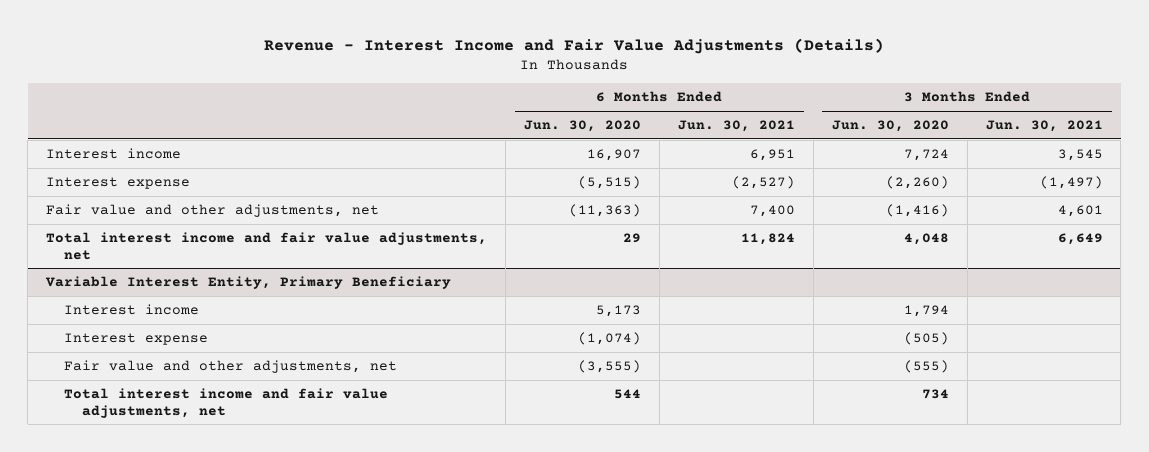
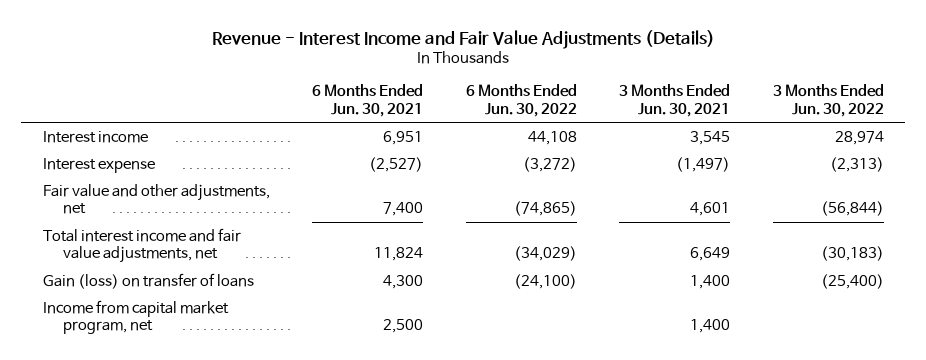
- | 6 Months Ended Jun. 30, 2020 | 6 Months Ended Jun. 30, 2021 | 3 Months Ended Jun. 30, 2020 | 3 Months Ended Jun. 30, 2021
+ | 6 Months Ended Jun. 30, 2021 | 6 Months Ended Jun. 30, 2022 | 3 Months Ended Jun. 30, 2021 | 3 Months Ended Jun. 30, 2022
- Variable Interest Entity, Primary Beneficiary
- Interest income | 5,173 | | 1,794 |
- Interest expense | (1,074) | | (505) |
- Fair value and other adjustments, net | (3,555) | | (555) |
- Total interest income and fair value adjustments, net | 544 | | 734 |
+ Gain (loss) on transfer of loans | 4,300 | (24,100) | 1,400 | (25,400)
+ Income from capital market program, net | 2,500 | | 1,400 |

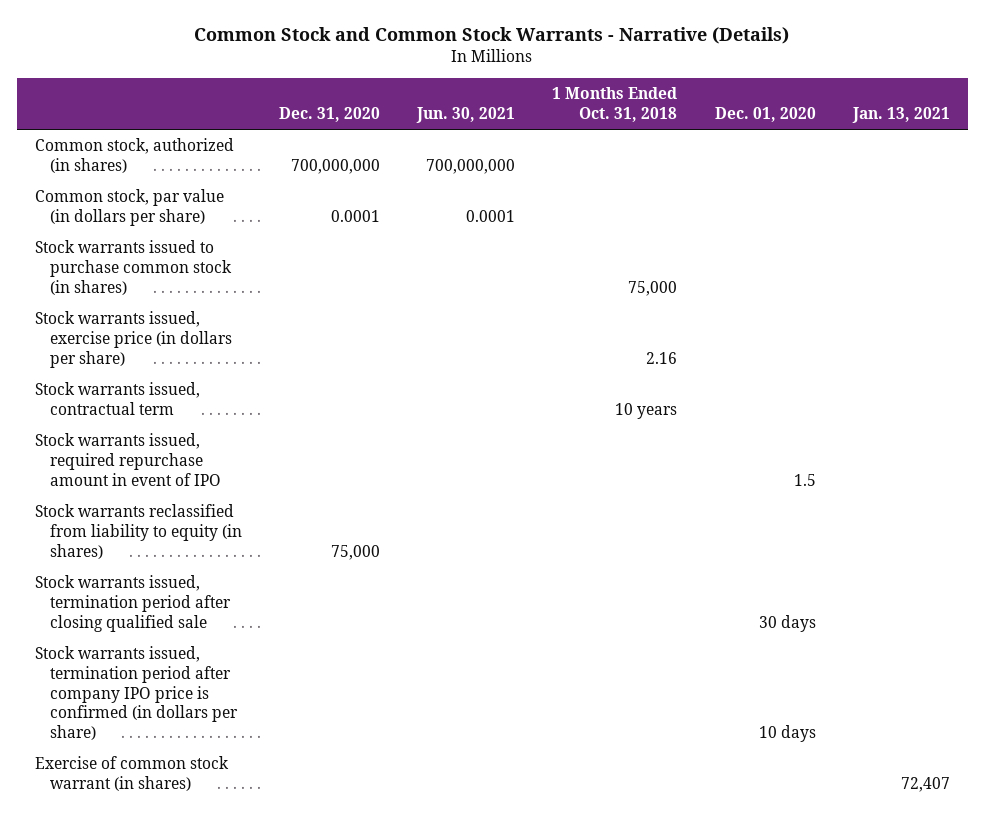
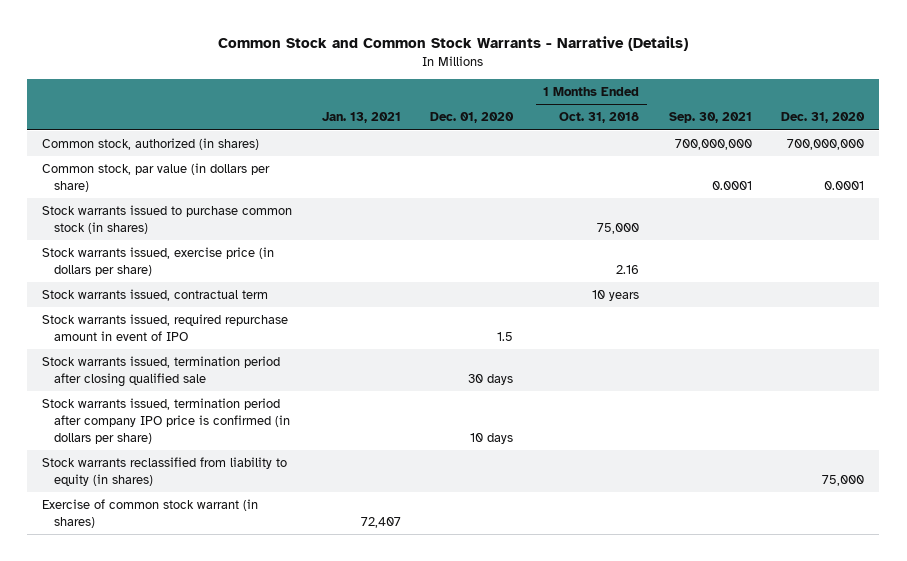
- | Dec. 31, 2020 | Jun. 30, 2021 | 1 Months Ended Oct. 31, 2018 | Dec. 01, 2020 | Jan. 13, 2021
+ | Jan. 13, 2021 | Dec. 01, 2020 | 1 Months Ended Oct. 31, 2018 | Sep. 30, 2021 | Dec. 31, 2020
moved down: Stock warrants reclassified from liability to equity (in shares) | | | | | 75,000

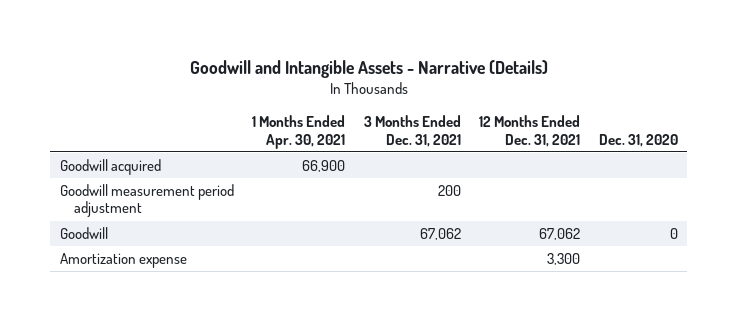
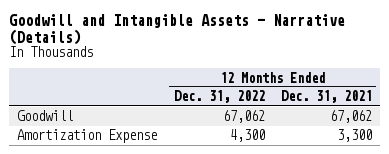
- | 1 Months Ended Apr. 30, 2021 | 3 Months Ended Dec. 31, 2021 | 12 Months Ended Dec. 31, 2021 | Dec. 31, 2020
+ | 12 Months Ended Dec. 31, 2022 | 12 Months Ended Dec. 31, 2021
- Goodwill acquired | 66,900 | | |
- Goodwill measurement period adjustment | | 200 | |
- Amortization expense | | | 3,300 |
+ Amortization Expense | 4,300 | 3,300

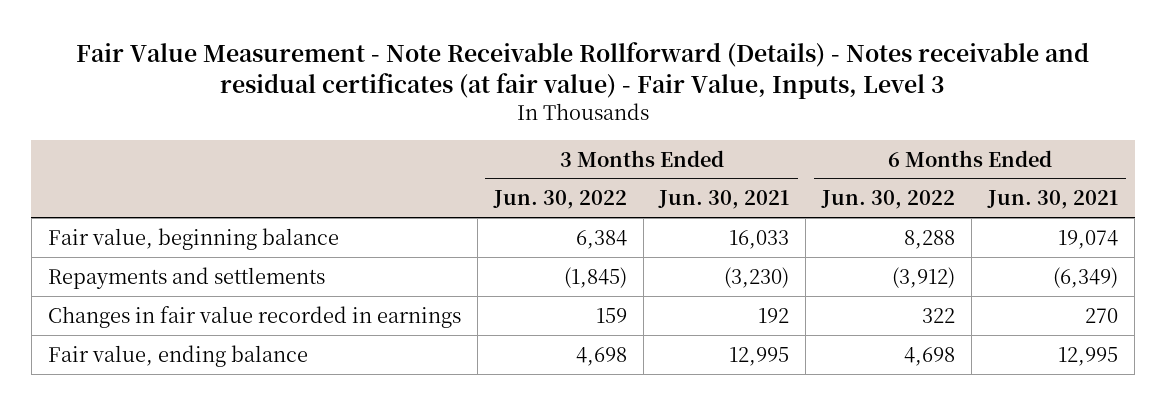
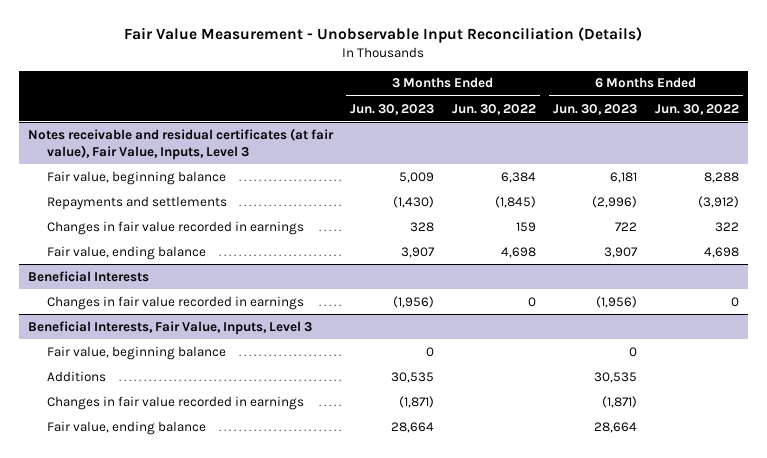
- Fair Value Measurement - Note Receivable Rollforward (Details) - Notes receivable and residual certificates (at fair value) - Fair Value, Inputs, Level 3
+ Fair Value Measurement - Unobservable Input Reconciliation (Details)
- | 3 Months Ended Jun. 30, 2022 | 3 Months Ended Jun. 30, 2021 | 6 Months Ended Jun. 30, 2022 | 6 Months Ended Jun. 30, 2021
+ | 3 Months Ended Jun. 30, 2023 | 3 Months Ended Jun. 30, 2022 | 6 Months Ended Jun. 30, 2023 | 6 Months Ended Jun. 30, 2022
+ Notes receivable and residual certificates (at fair value), Fair Value, Inputs, Level 3
+ Beneficial Interests
+ Changes in fair value recorded in earnings | (1,956) | 0 | (1,956) | 0
+ Beneficial Interests, Fair Value, Inputs, Level 3
+ Fair value, beginning balance | 0 | | 0 |
+ Additions | 30,535 | | 30,535 |
+ Changes in fair value recorded in earnings | (1,871) | | (1,871) |
+ Fair value, ending balance | 28,664 | | 28,664 |

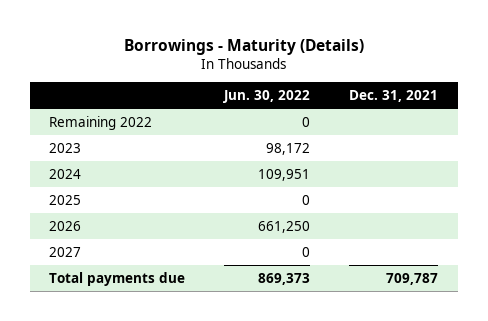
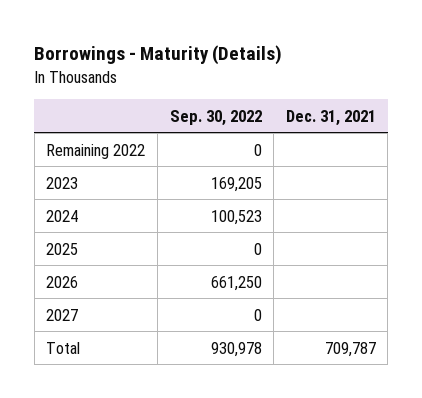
- | Jun. 30, 2022 | Dec. 31, 2021
+ | Sep. 30, 2022 | Dec. 31, 2021
- Total payments due | 869,373 | 709,787
+ Total | 930,978 | 709,787

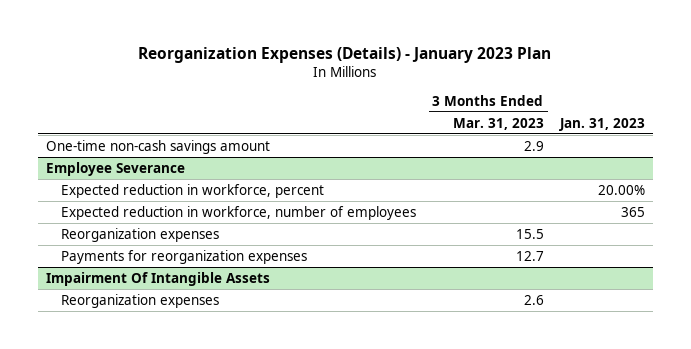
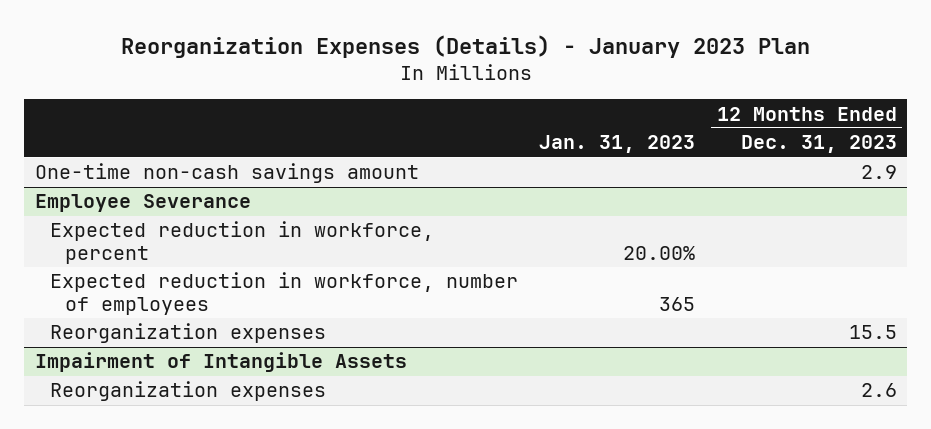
- | 3 Months Ended Mar. 31, 2023 | Jan. 31, 2023
+ | Jan. 31, 2023 | 12 Months Ended Dec. 31, 2023
@ Employee Severance
- Payments for reorganization expenses | 12.7 |
- Impairment Of Intangible Assets
+ Impairment of Intangible Assets

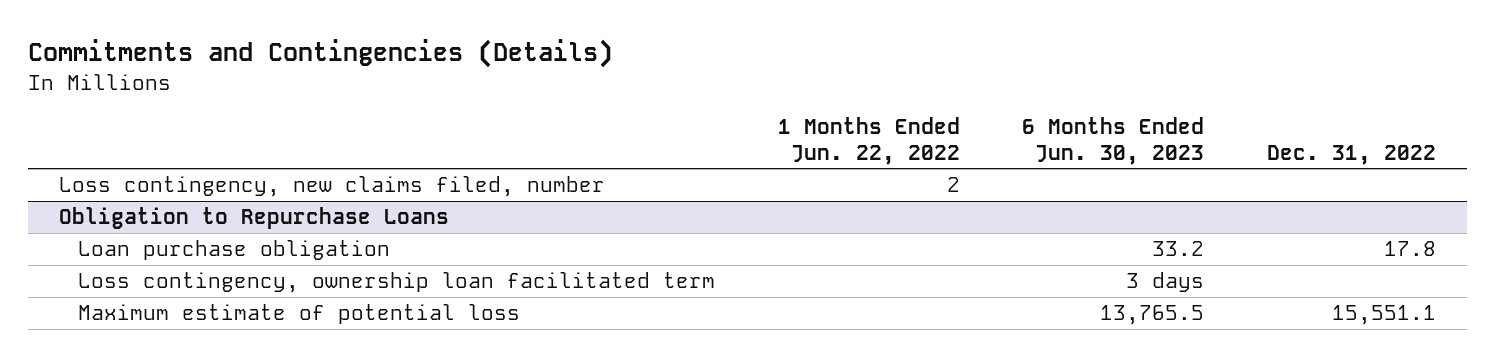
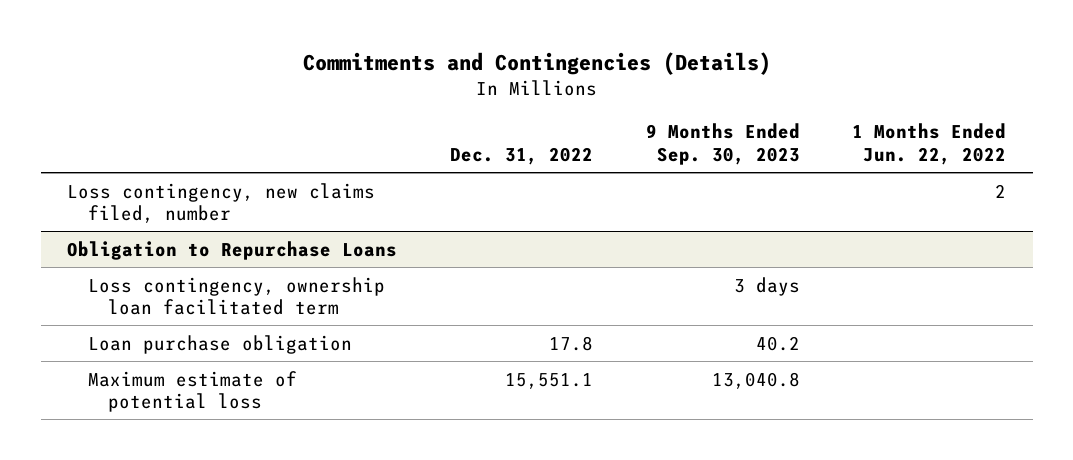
- | 1 Months Ended Jun. 22, 2022 | 6 Months Ended Jun. 30, 2023 | Dec. 31, 2022
+ | Dec. 31, 2022 | 9 Months Ended Sep. 30, 2023 | 1 Months Ended Jun. 22, 2022
@ Obligation to Repurchase Loans
moved down: Loan purchase obligation | 17.8 | 40.2 |

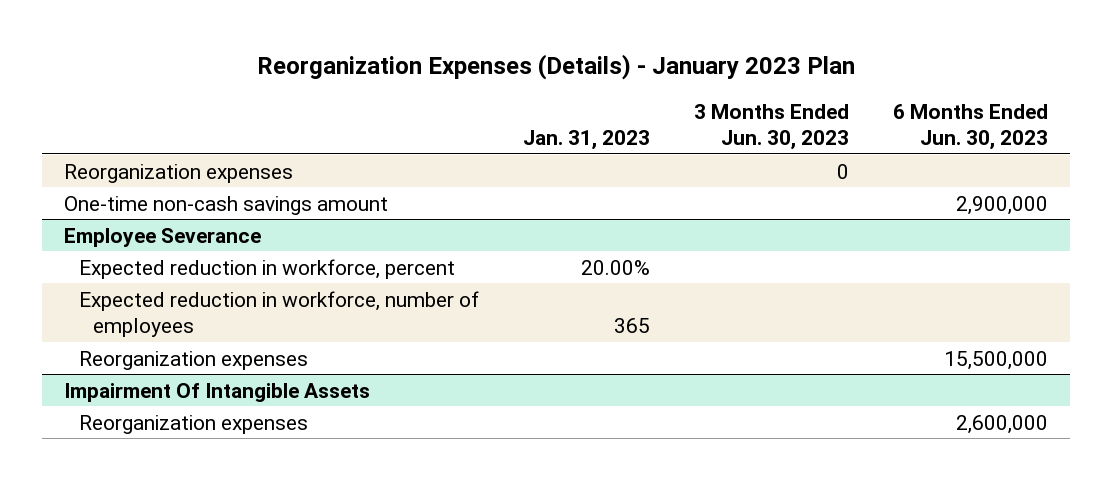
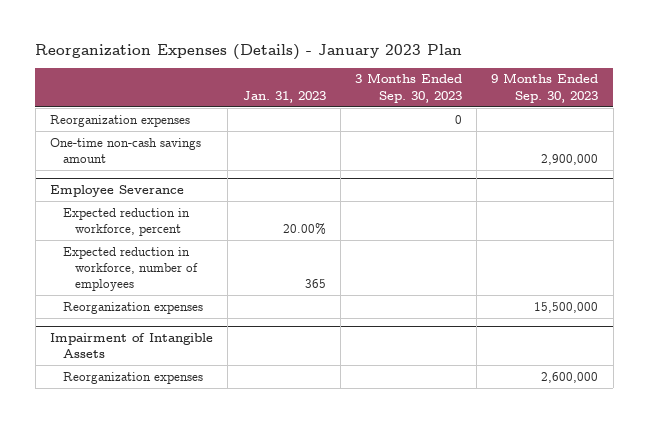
- | Jan. 31, 2023 | 3 Months Ended Jun. 30, 2023 | 6 Months Ended Jun. 30, 2023
+ | Jan. 31, 2023 | 3 Months Ended Sep. 30, 2023 | 9 Months Ended Sep. 30, 2023
- Impairment Of Intangible Assets
+ Impairment of Intangible Assets

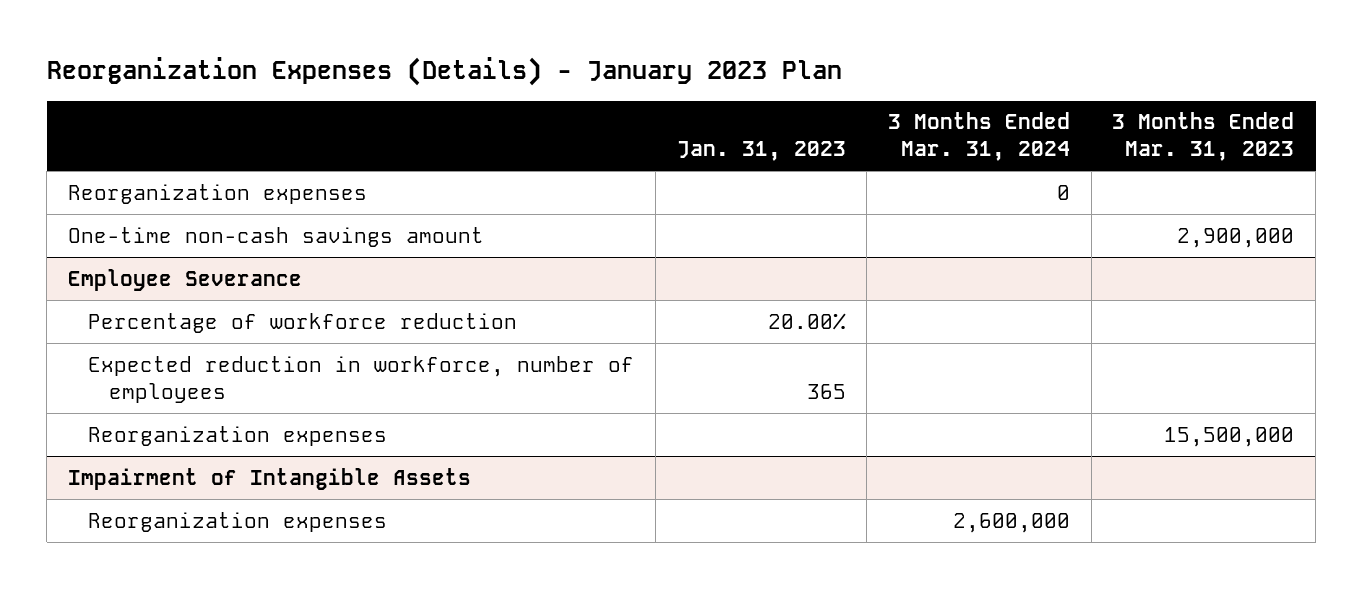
- | Jan. 31, 2023 | 3 Months Ended Sep. 30, 2023 | 9 Months Ended Sep. 30, 2023
+ | Jan. 31, 2023 | 3 Months Ended Mar. 31, 2024 | 3 Months Ended Mar. 31, 2023
@ Employee Severance
- Expected reduction in workforce, percent | 20.00% | |
+ Percentage of workforce reduction | 20.00% | |

